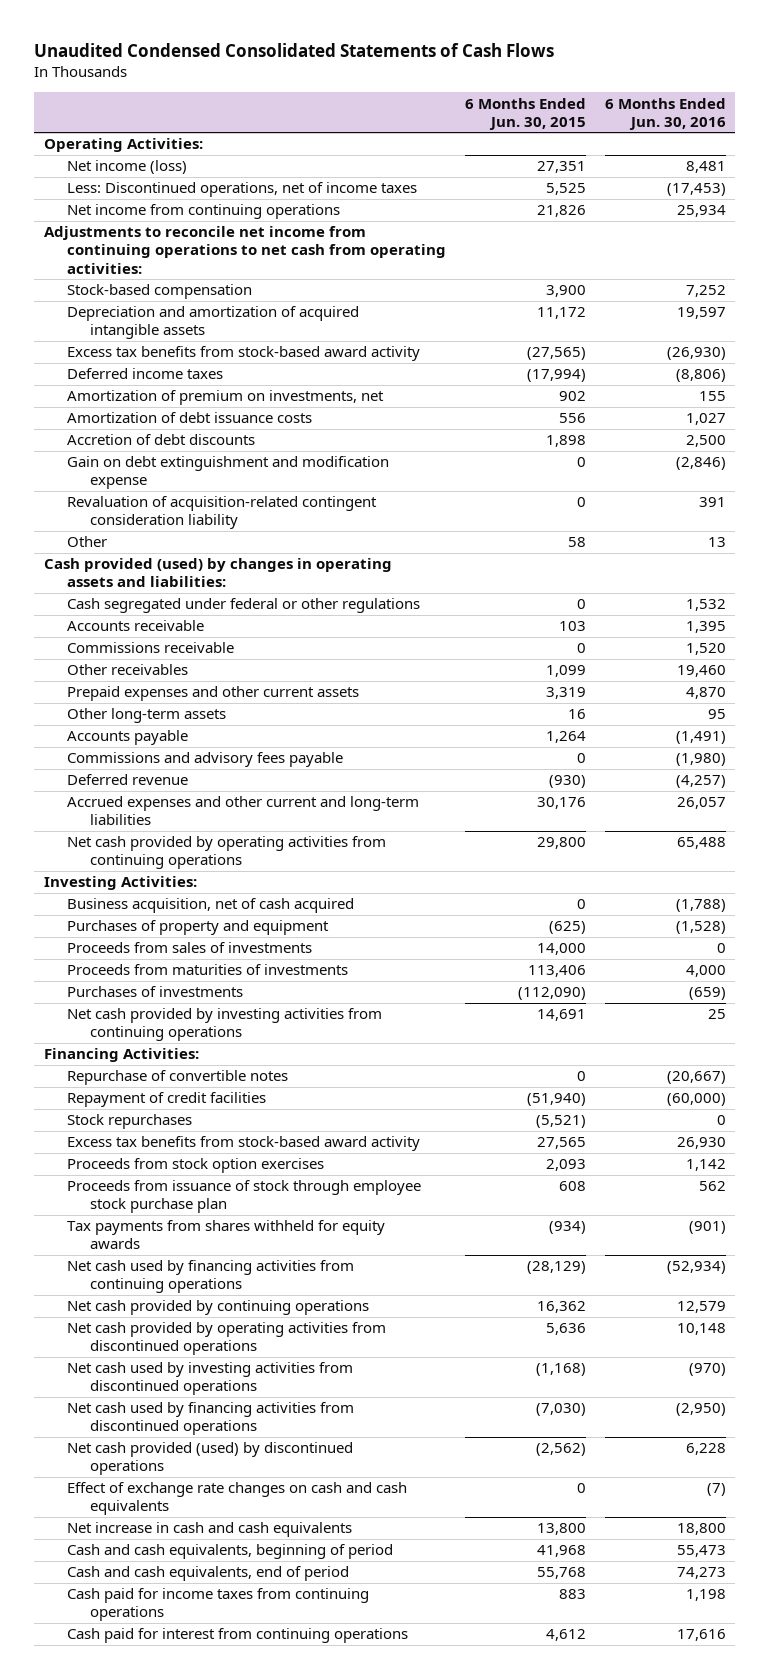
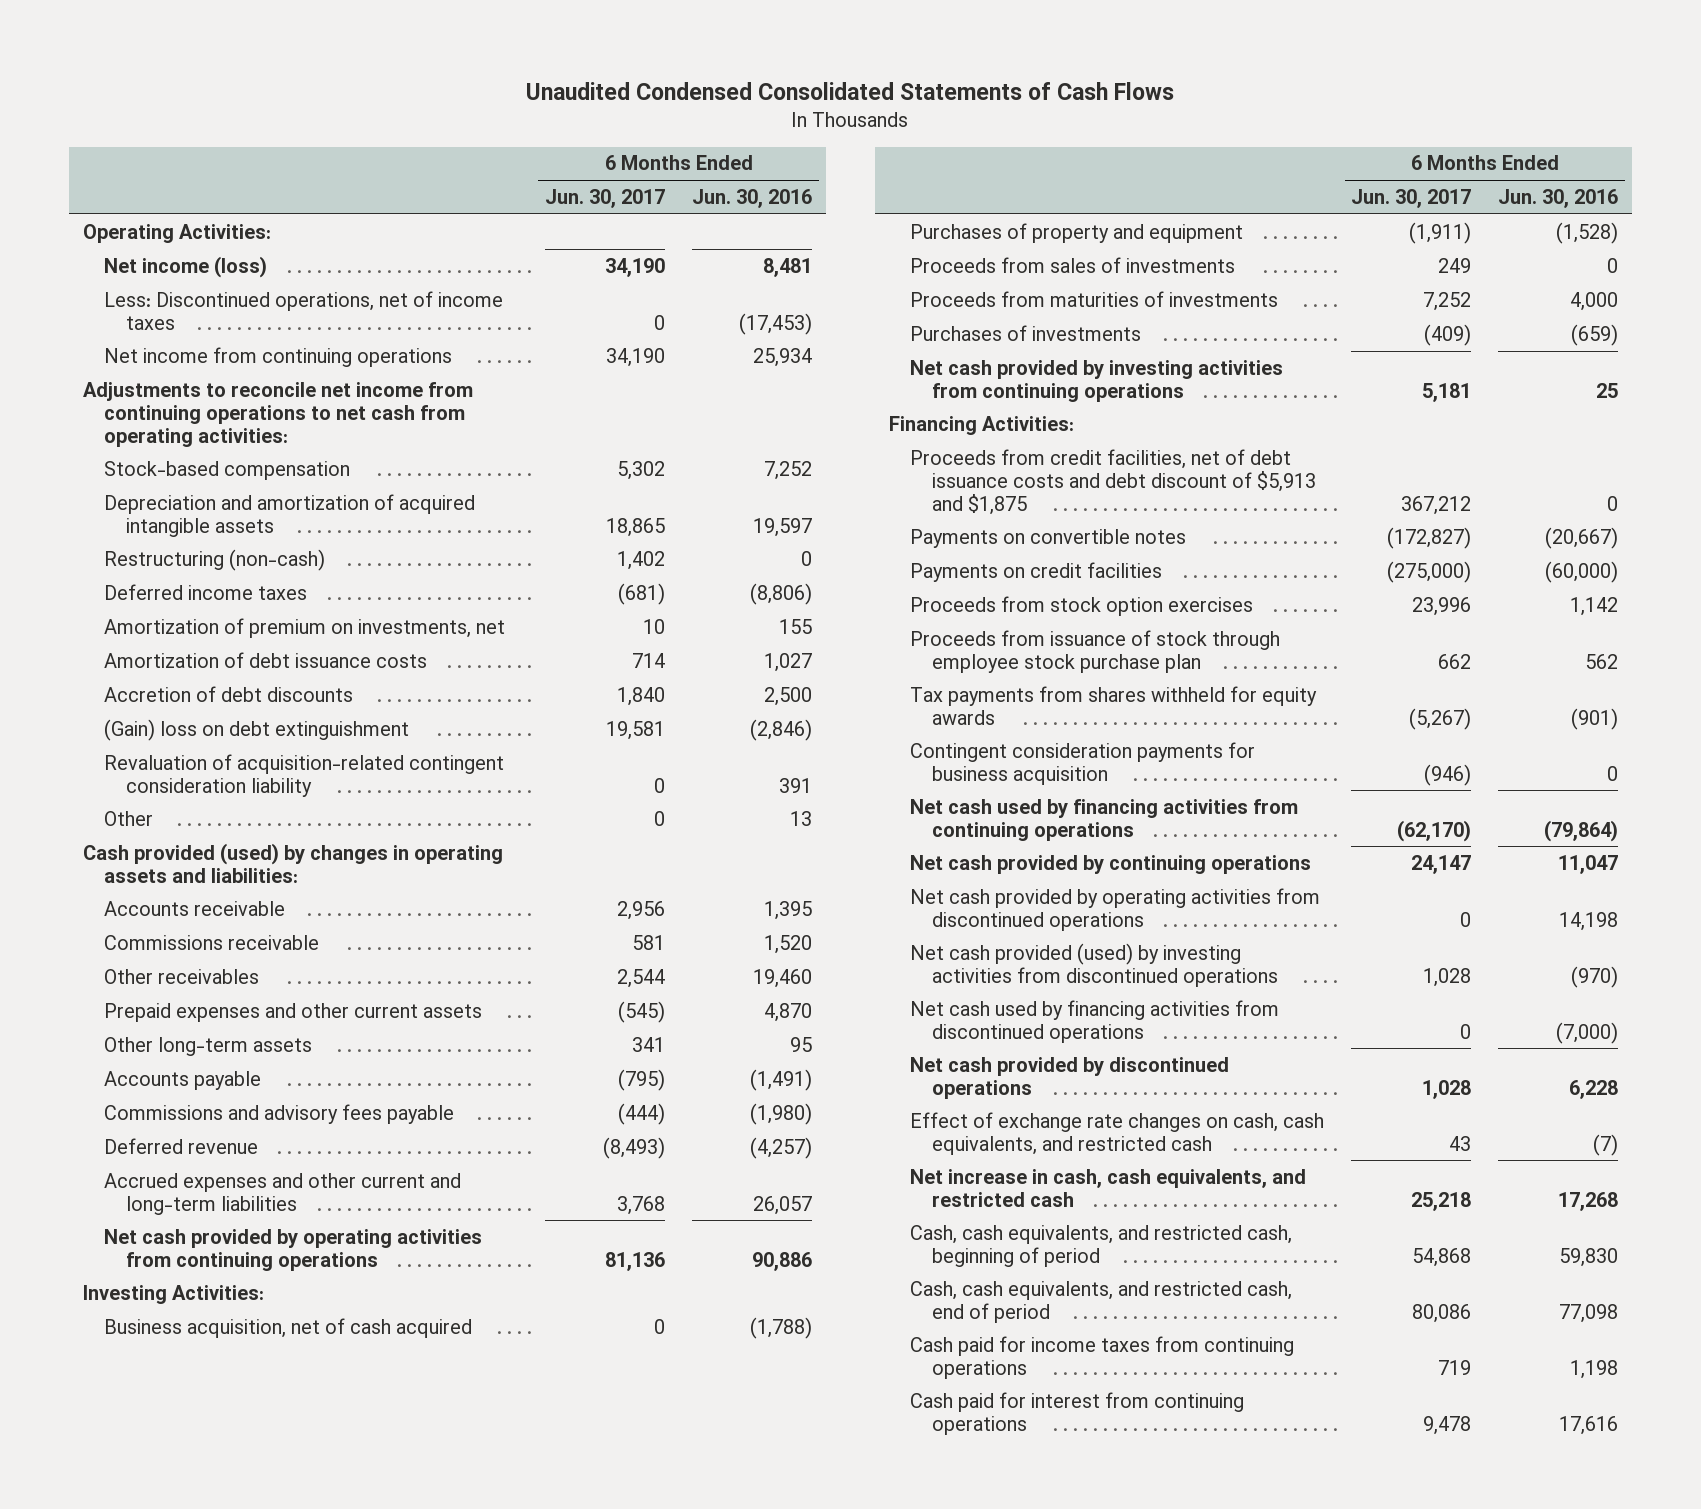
- | 6 Months Ended Jun. 30, 2015 | 6 Months Ended Jun. 30, 2016
+ | 6 Months Ended Jun. 30, 2017 | 6 Months Ended Jun. 30, 2016
- Excess tax benefits from stock-based award activity | (27,565) | (26,930)
+ Restructuring (non-cash) | 1,402 | 0
- Gain on debt extinguishment and modification expense | 0 | (2,846)
+ (Gain) loss on debt extinguishment | 19,581 | (2,846)
- Cash segregated under federal or other regulations | 0 | 1,532
- Net cash provided by operating activities from continuing operations | 29,800 | 65,488
+ Net cash provided by operating activities from continuing operations | 81,136 | 90,886
- Repurchase of convertible notes | 0 | (20,667)
- Repayment of credit facilities | (51,940) | (60,000)
- Stock repurchases | (5,521) | 0
- Excess tax benefits from stock-based award activity | 27,565 | 26,930
+ Proceeds from credit facilities, net of debt issuance costs and debt discount of $5,913 and $1,875 | 367,212 | 0
+ Payments on convertible notes | (172,827) | (20,667)
+ Payments on credit facilities | (275,000) | (60,000)
- Net cash used by financing activities from continuing operations | (28,129) | (52,934)
- Net cash provided by continuing operations | 16,362 | 12,579
- Net cash provided by operating activities from discontinued operations | 5,636 | 10,148
- Net cash used by investing activities from discontinued operations | (1,168) | (970)
- Net cash used by financing activities from discontinued operations | (7,030) | (2,950)
- Net cash provided (used) by discontinued operations | (2,562) | 6,228
- Effect of exchange rate changes on cash and cash equivalents | 0 | (7)
- Net increase in cash and cash equivalents | 13,800 | 18,800
- Cash and cash equivalents, beginning of period | 41,968 | 55,473
- Cash and cash equivalents, end of period | 55,768 | 74,273
+ Contingent consideration payments for business acquisition | (946) | 0
+ Net cash used by financing activities from continuing operations | (62,170) | (79,864)
+ Net cash provided by continuing operations | 24,147 | 11,047
+ Net cash provided by operating activities from discontinued operations | 0 | 14,198
+ Net cash provided (used) by investing activities from discontinued operations | 1,028 | (970)
+ Net cash used by financing activities from discontinued operations | 0 | (7,000)
+ Net cash provided by discontinued operations | 1,028 | 6,228
+ Effect of exchange rate changes on cash, cash equivalents, and restricted cash | 43 | (7)
+ Net increase in cash, cash equivalents, and restricted cash | 25,218 | 17,268
+ Cash, cash equivalents, and restricted cash, beginning of period | 54,868 | 59,830
+ Cash, cash equivalents, and restricted cash, end of period | 80,086 | 77,098

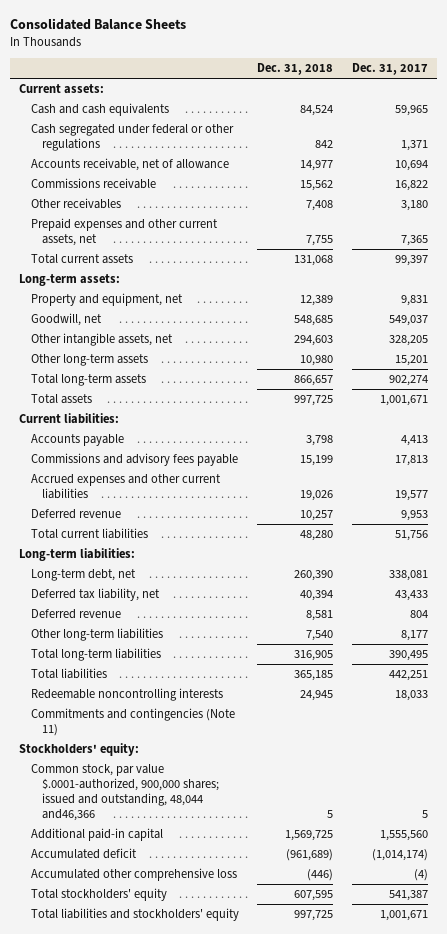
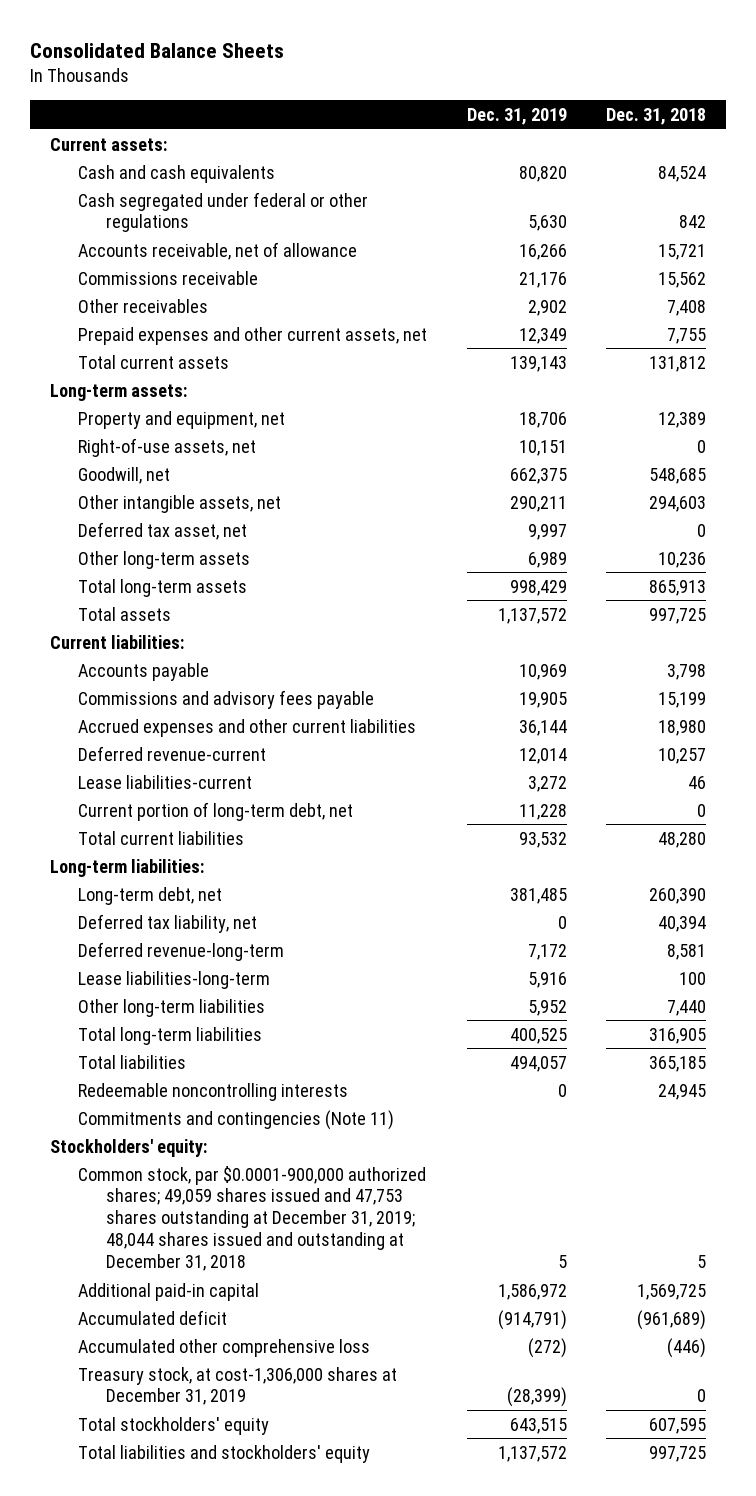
- | Dec. 31, 2018 | Dec. 31, 2017
+ | Dec. 31, 2019 | Dec. 31, 2018
- Accounts receivable, net of allowance | 14,977 | 10,694
+ Accounts receivable, net of allowance | 16,266 | 15,721
- Total current assets | 131,068 | 99,397
+ Total current assets | 139,143 | 131,812
+ Right-of-use assets, net | 10,151 | 0
- Other long-term assets | 10,980 | 15,201
- Total long-term assets | 866,657 | 902,274
+ Deferred tax asset, net | 9,997 | 0
+ Other long-term assets | 6,989 | 10,236
+ Total long-term assets | 998,429 | 865,913
- Accrued expenses and other current liabilities | 19,026 | 19,577
- Deferred revenue | 10,257 | 9,953
+ Accrued expenses and other current liabilities | 36,144 | 18,980
+ Deferred revenue-current | 12,014 | 10,257
+ Lease liabilities-current | 3,272 | 46
+ Current portion of long-term debt, net | 11,228 | 0
- Deferred revenue | 8,581 | 804
- Other long-term liabilities | 7,540 | 8,177
+ Deferred revenue-long-term | 7,172 | 8,581
+ Lease liabilities-long-term | 5,916 | 100
+ Other long-term liabilities | 5,952 | 7,440
- Common stock, par value $.0001-authorized, 900,000 shares; issued and outstanding, 48,044 and46,366 | 5 | 5
+ Common stock, par $0.0001-900,000 authorized shares; 49,059 shares issued and 47,753 shares outstanding at December 31, 2019; 48,044 shares issued and outstanding at December 31, 2018 | 5 | 5
+ Treasury stock, at cost-1,306,000 shares at December 31, 2019 | (28,399) | 0

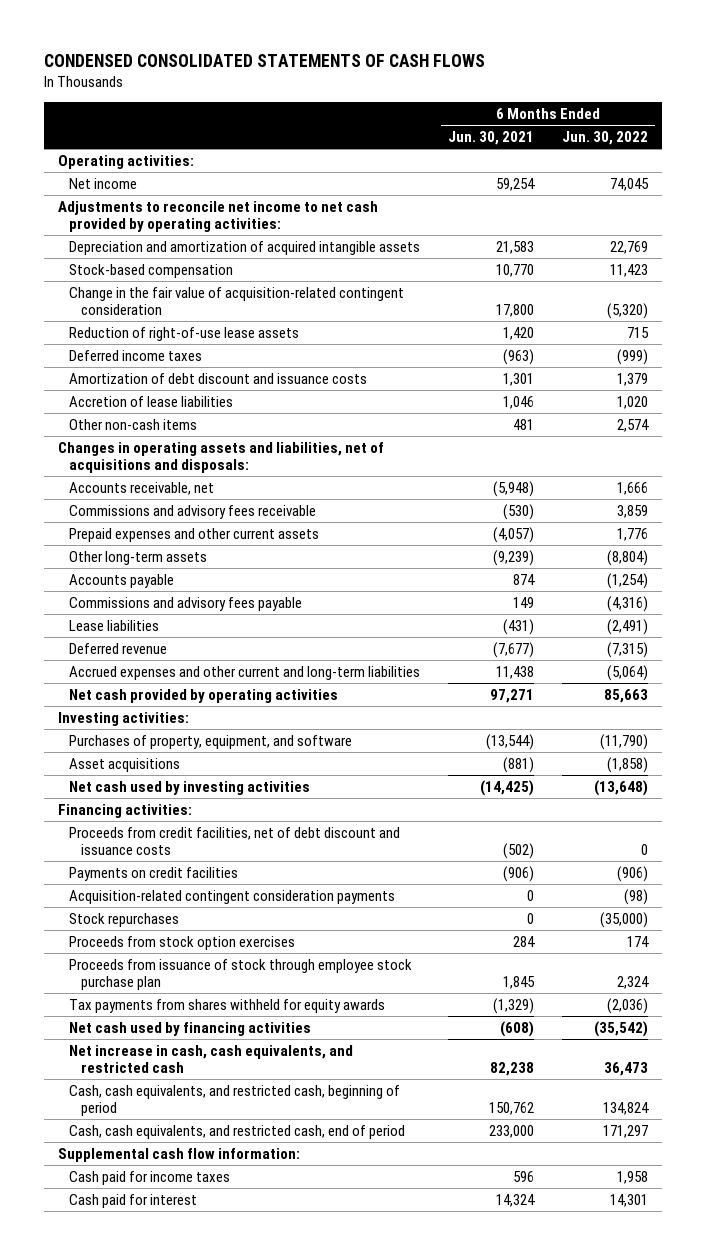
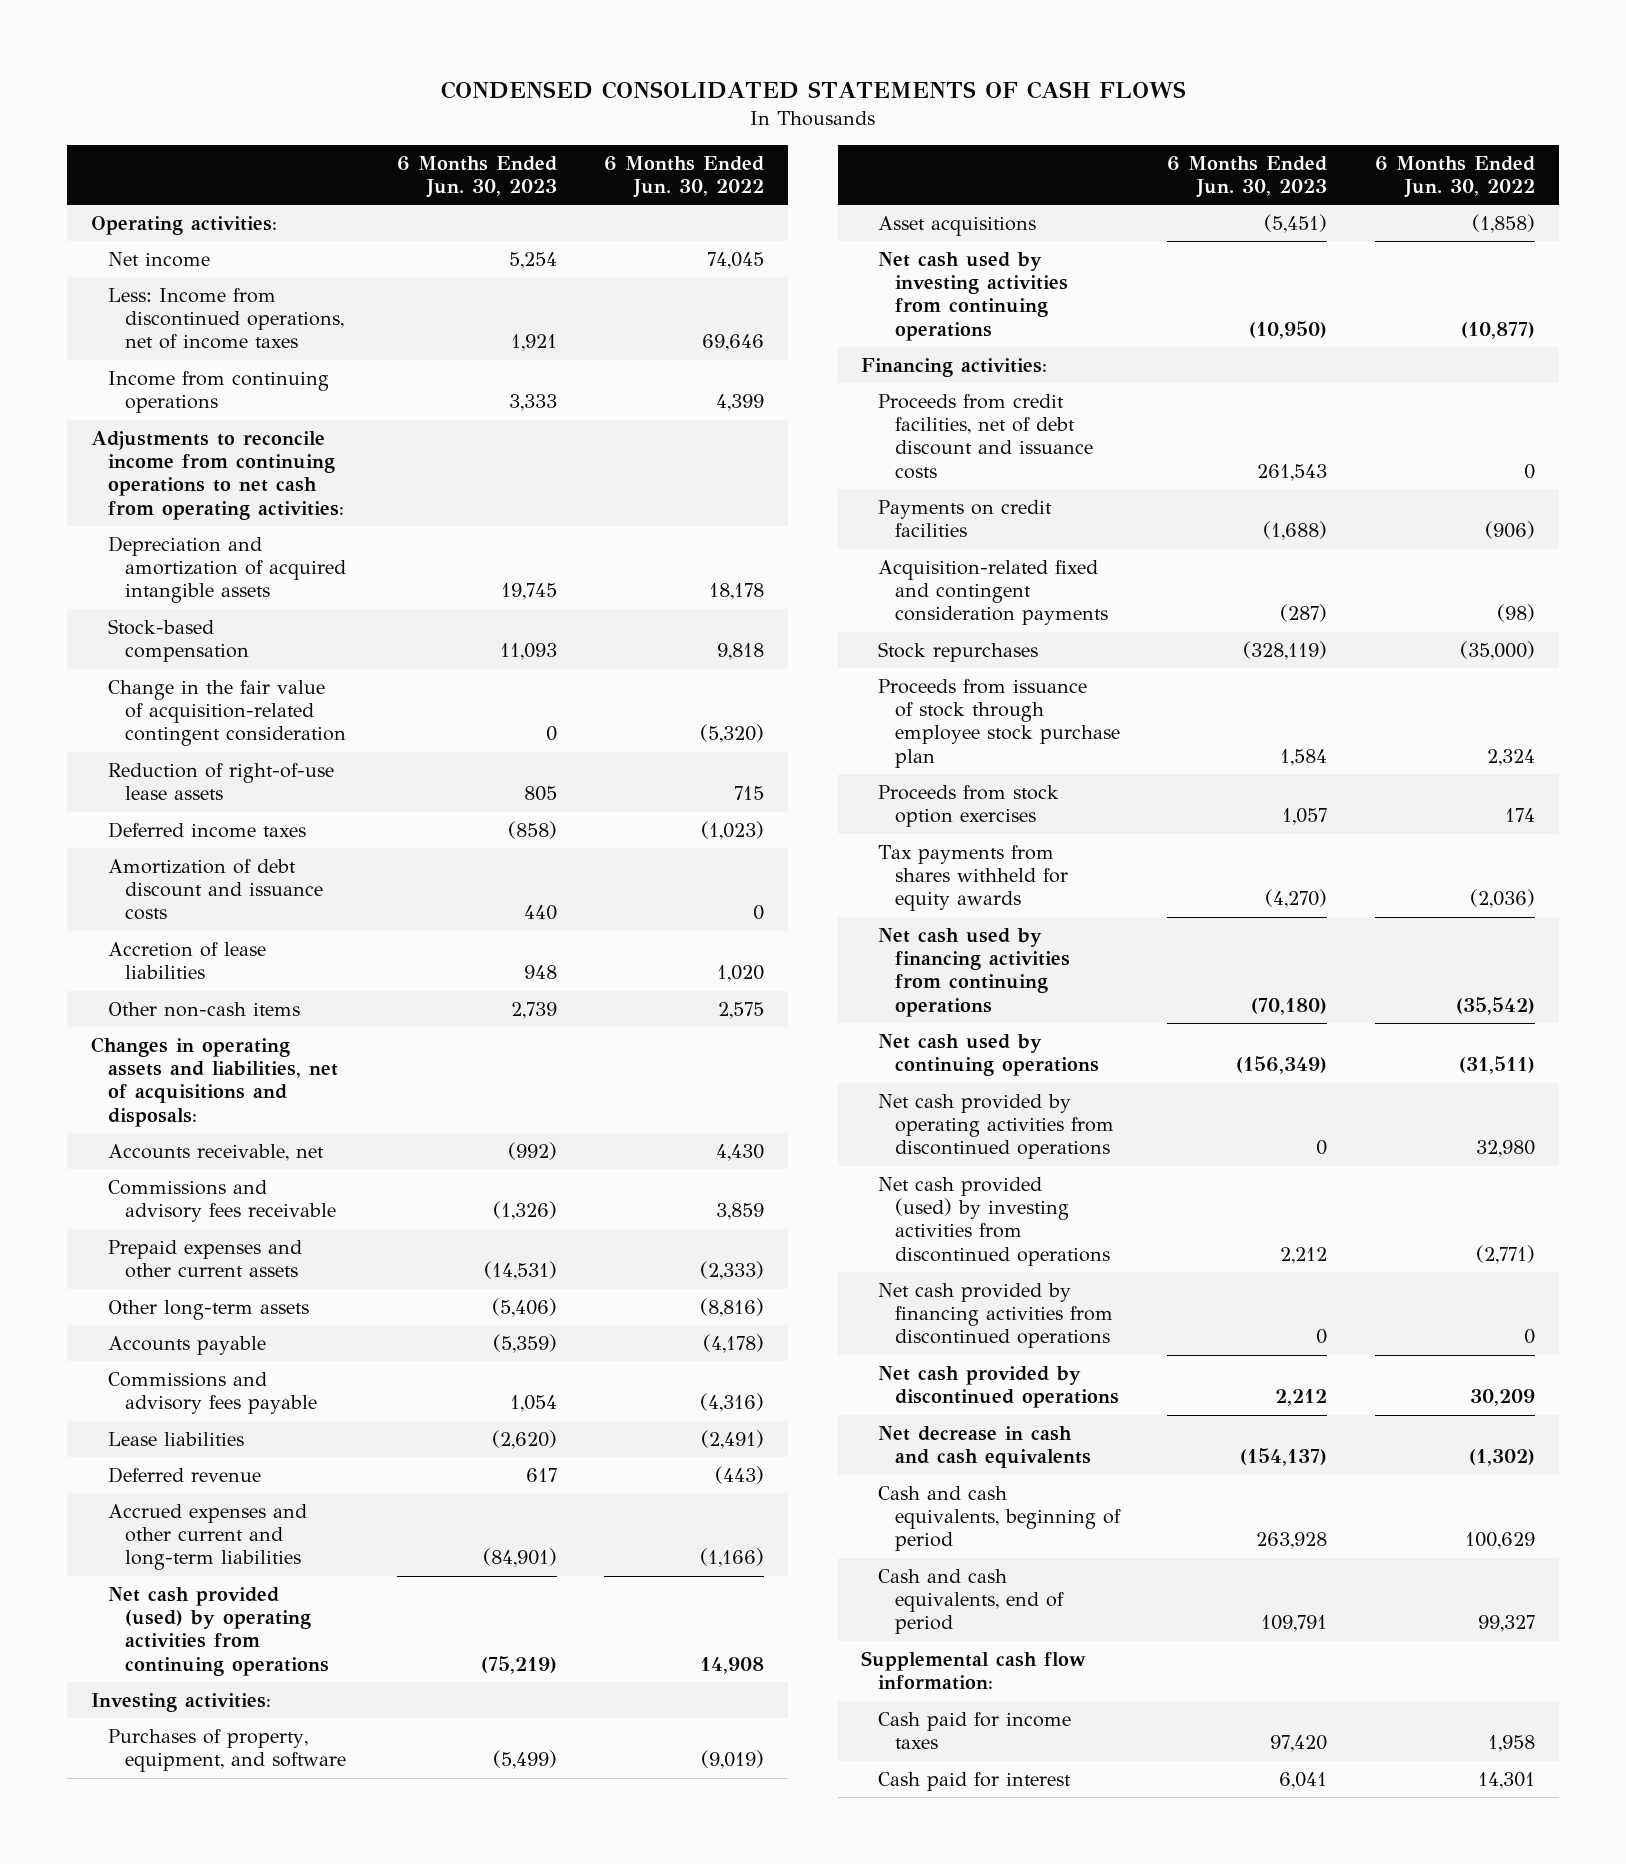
- | 6 Months Ended Jun. 30, 2021 | 6 Months Ended Jun. 30, 2022
+ | 6 Months Ended Jun. 30, 2023 | 6 Months Ended Jun. 30, 2022
- Adjustments to reconcile net income to net cash provided by operating activities:
- Depreciation and amortization of acquired intangible assets | 21,583 | 22,769
- Stock-based compensation | 10,770 | 11,423
+ Less: Income from discontinued operations, net of income taxes | 1,921 | 69,646
+ Income from continuing operations | 3,333 | 4,399
+ Adjustments to reconcile income from continuing operations to net cash from operating activities:
+ Depreciation and amortization of acquired intangible assets | 19,745 | 18,178
+ Stock-based compensation | 11,093 | 9,818
- Deferred income taxes | (963) | (999)
- Amortization of debt discount and issuance costs | 1,301 | 1,379
+ Deferred income taxes | (858) | (1,023)
+ Amortization of debt discount and issuance costs | 440 | 0
- Other non-cash items | 481 | 2,574
+ Other non-cash items | 2,739 | 2,575
- Accounts receivable, net | (5,948) | 1,666
+ Accounts receivable, net | (992) | 4,430
- Prepaid expenses and other current assets | (4,057) | 1,776
- Other long-term assets | (9,239) | (8,804)
- Accounts payable | 874 | (1,254)
+ Prepaid expenses and other current assets | (14,531) | (2,333)
+ Other long-term assets | (5,406) | (8,816)
+ Accounts payable | (5,359) | (4,178)
- Deferred revenue | (7,677) | (7,315)
- Accrued expenses and other current and long-term liabilities | 11,438 | (5,064)
- Net cash provided by operating activities | 97,271 | 85,663
+ Deferred revenue | 617 | (443)
+ Accrued expenses and other current and long-term liabilities | (84,901) | (1,166)
+ Net cash provided (used) by operating activities from continuing operations | (75,219) | 14,908
- Purchases of property, equipment, and software | (13,544) | (11,790)
+ Purchases of property, equipment, and software | (5,499) | (9,019)
- Net cash used by investing activities | (14,425) | (13,648)
+ Net cash used by investing activities from continuing operations | (10,950) | (10,877)
- Acquisition-related contingent consideration payments | 0 | (98)
+ Acquisition-related fixed and contingent consideration payments | (287) | (98)
moved down: Proceeds from stock option exercises | 1,057 | 174
- Net cash used by financing activities | (608) | (35,542)
- Net increase in cash, cash equivalents, and restricted cash | 82,238 | 36,473
- Cash, cash equivalents, and restricted cash, beginning of period | 150,762 | 134,824
- Cash, cash equivalents, and restricted cash, end of period | 233,000 | 171,297
+ Net cash used by financing activities from continuing operations | (70,180) | (35,542)
+ Net cash used by continuing operations | (156,349) | (31,511)
+ Net cash provided by operating activities from discontinued operations | 0 | 32,980
+ Net cash provided (used) by investing activities from discontinued operations | 2,212 | (2,771)
+ Net cash provided by financing activities from discontinued operations | 0 | 0
+ Net cash provided by discontinued operations | 2,212 | 30,209
+ Net decrease in cash and cash equivalents | (154,137) | (1,302)
+ Cash and cash equivalents, beginning of period | 263,928 | 100,629
+ Cash and cash equivalents, end of period | 109,791 | 99,327

